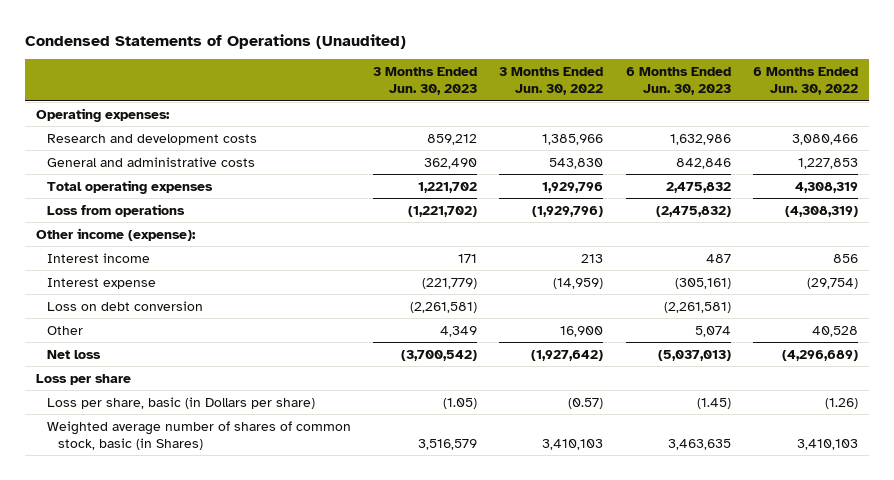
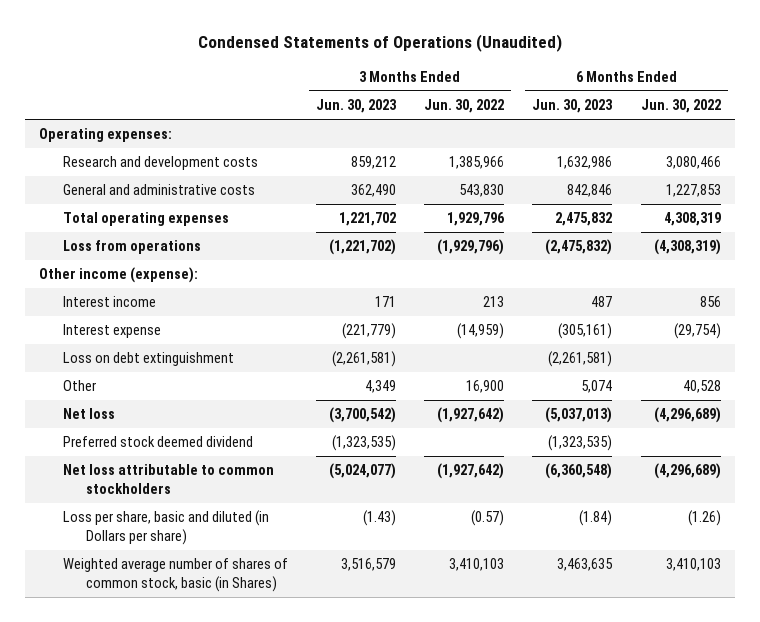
- Loss on debt conversion | (2,261,581) | | (2,261,581) |
+ Loss on debt extinguishment | (2,261,581) | | (2,261,581) |
- Loss per share
- Loss per share, basic (in Dollars per share) | (1.05) | (0.57) | (1.45) | (1.26)
+ Preferred stock deemed dividend | (1,323,535) | | (1,323,535) |
+ Net loss attributable to common stockholders | (5,024,077) | (1,927,642) | (6,360,548) | (4,296,689)
+ Loss per share, basic and diluted (in Dollars per share) | (1.43) | (0.57) | (1.84) | (1.26)

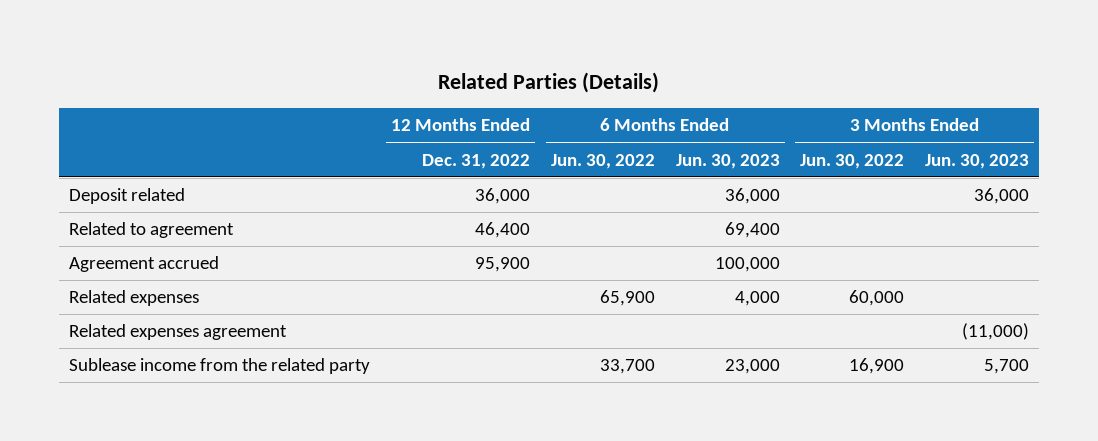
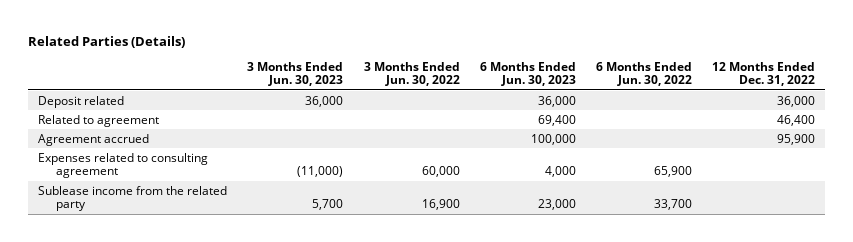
- | 12 Months Ended Dec. 31, 2022 | 6 Months Ended Jun. 30, 2022 | 6 Months Ended Jun. 30, 2023 | 3 Months Ended Jun. 30, 2022 | 3 Months Ended Jun. 30, 2023
+ | 3 Months Ended Jun. 30, 2023 | 3 Months Ended Jun. 30, 2022 | 6 Months Ended Jun. 30, 2023 | 6 Months Ended Jun. 30, 2022 | 12 Months Ended Dec. 31, 2022
- Related expenses | | 65,900 | 4,000 | 60,000 |
- Related expenses agreement | | | | | (11,000)
+ Expenses related to consulting agreement | (11,000) | 60,000 | 4,000 | 65,900 |

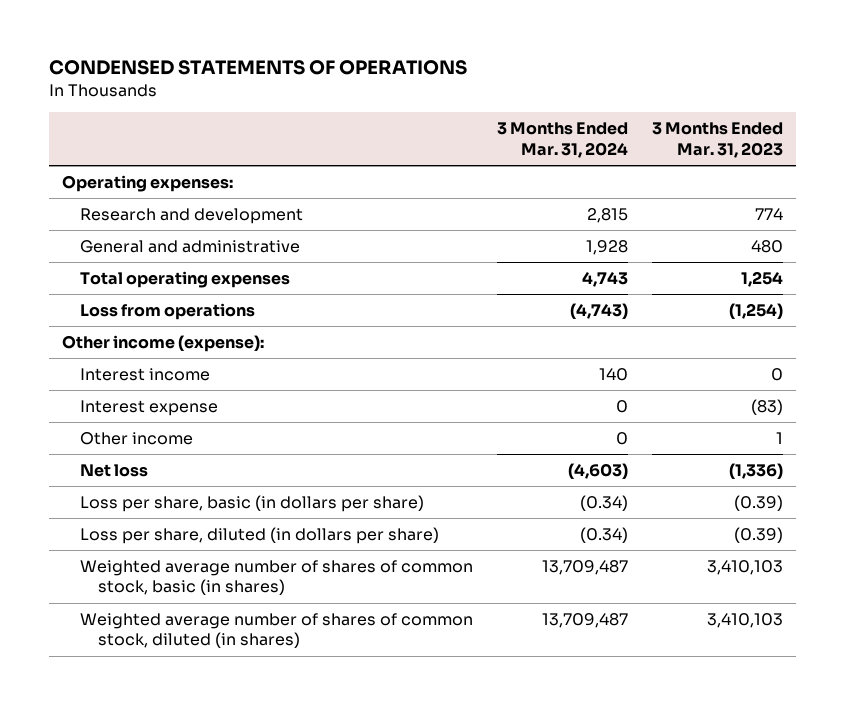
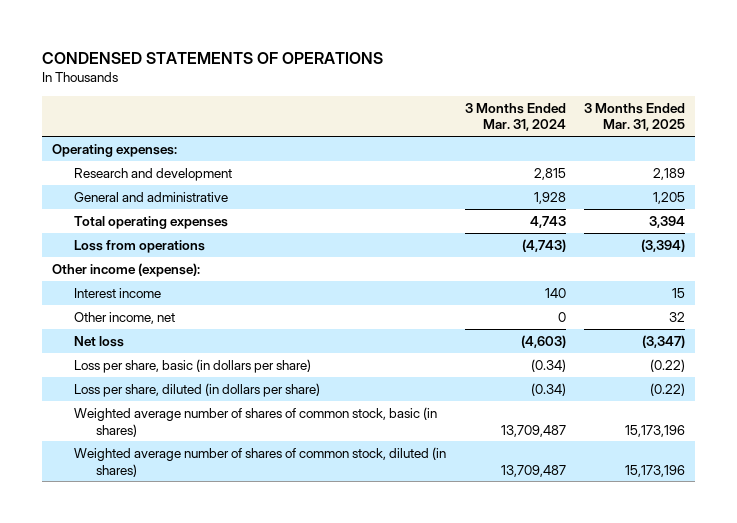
- | 3 Months Ended Mar. 31, 2024 | 3 Months Ended Mar. 31, 2023
+ | 3 Months Ended Mar. 31, 2024 | 3 Months Ended Mar. 31, 2025
- Interest expense | 0 | (83)
- Other income | 0 | 1
+ Other income, net | 0 | 32

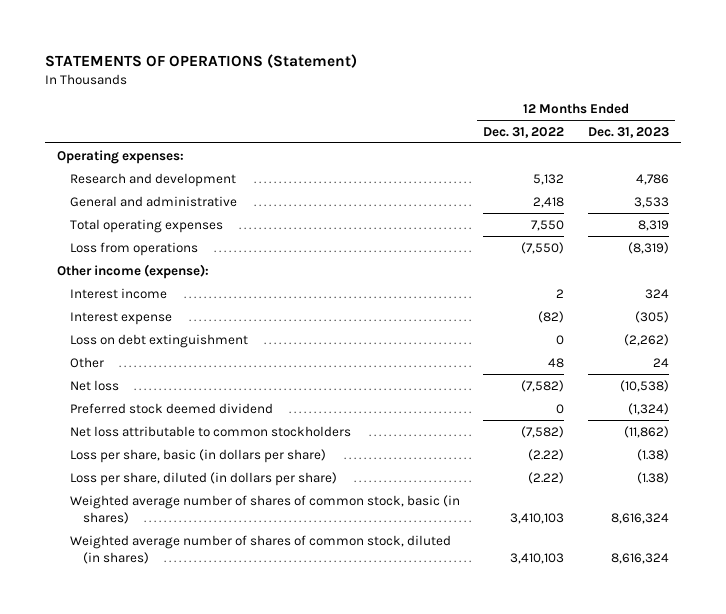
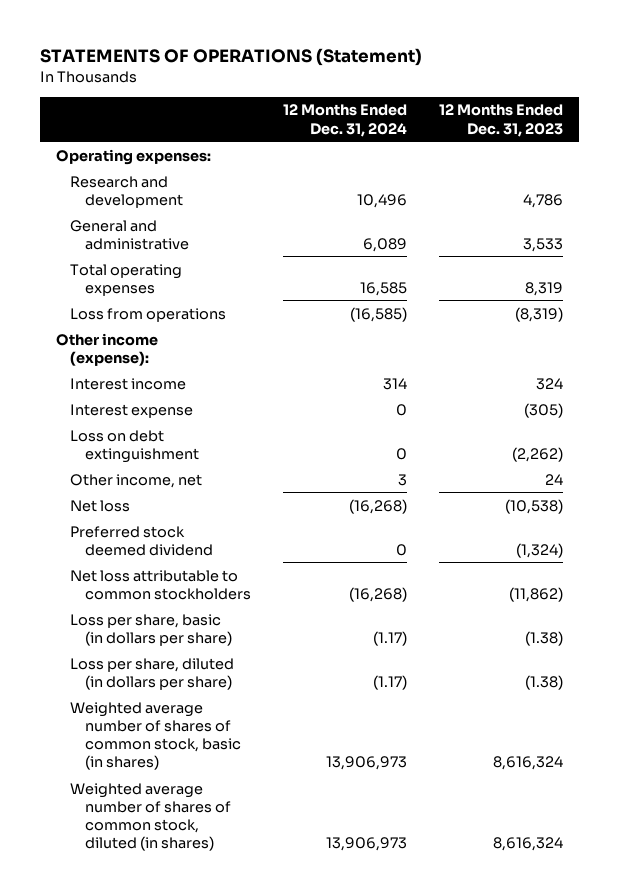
- | 12 Months Ended Dec. 31, 2022 | 12 Months Ended Dec. 31, 2023
+ | 12 Months Ended Dec. 31, 2024 | 12 Months Ended Dec. 31, 2023
- Other | 48 | 24
+ Other income, net | 3 | 24

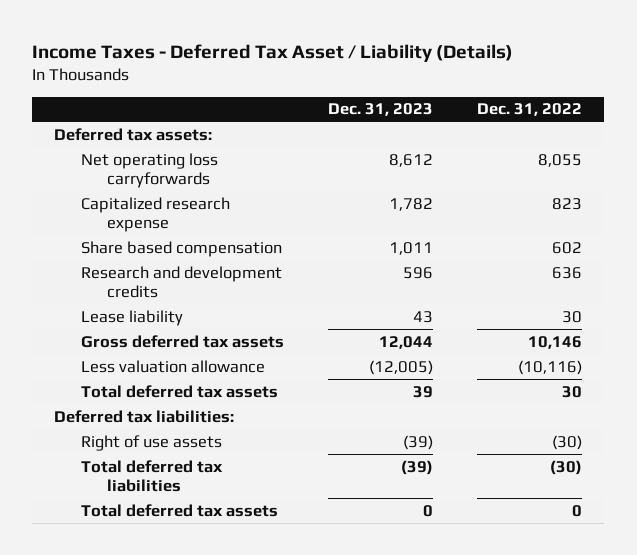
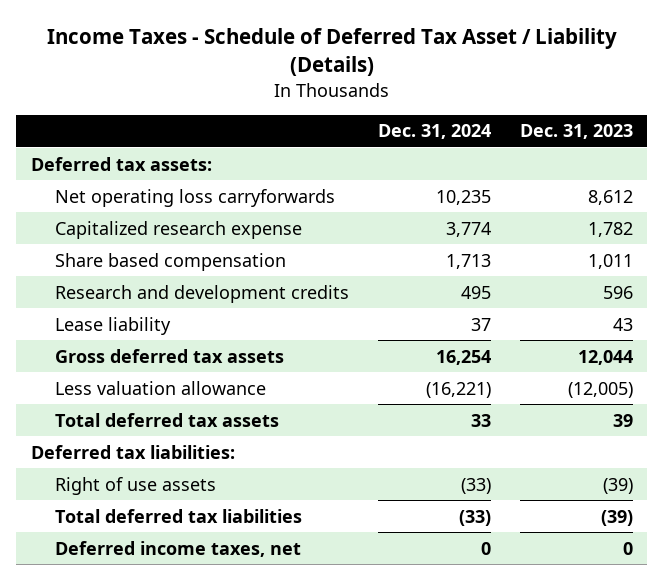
- Income Taxes - Deferred Tax Asset / Liability (Details)
+ Income Taxes - Schedule of Deferred Tax Asset / Liability (Details)
- | Dec. 31, 2023 | Dec. 31, 2022
+ | Dec. 31, 2024 | Dec. 31, 2023
- Total deferred tax assets | 0 | 0
+ Deferred income taxes, net | 0 | 0

